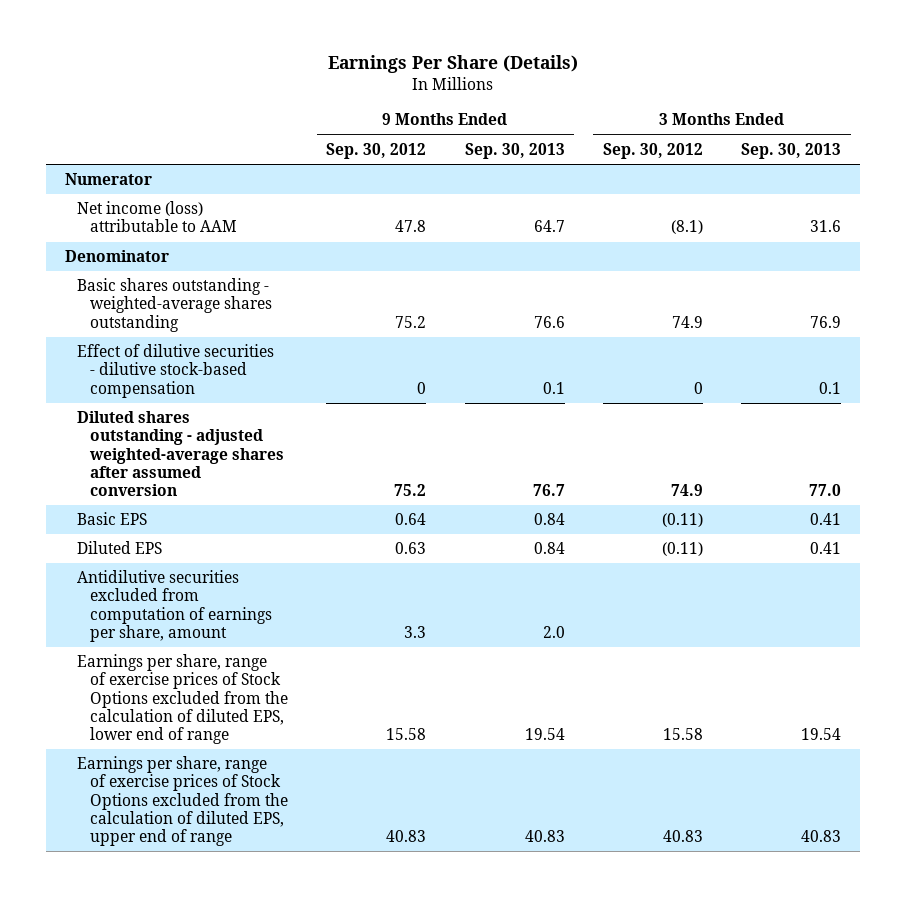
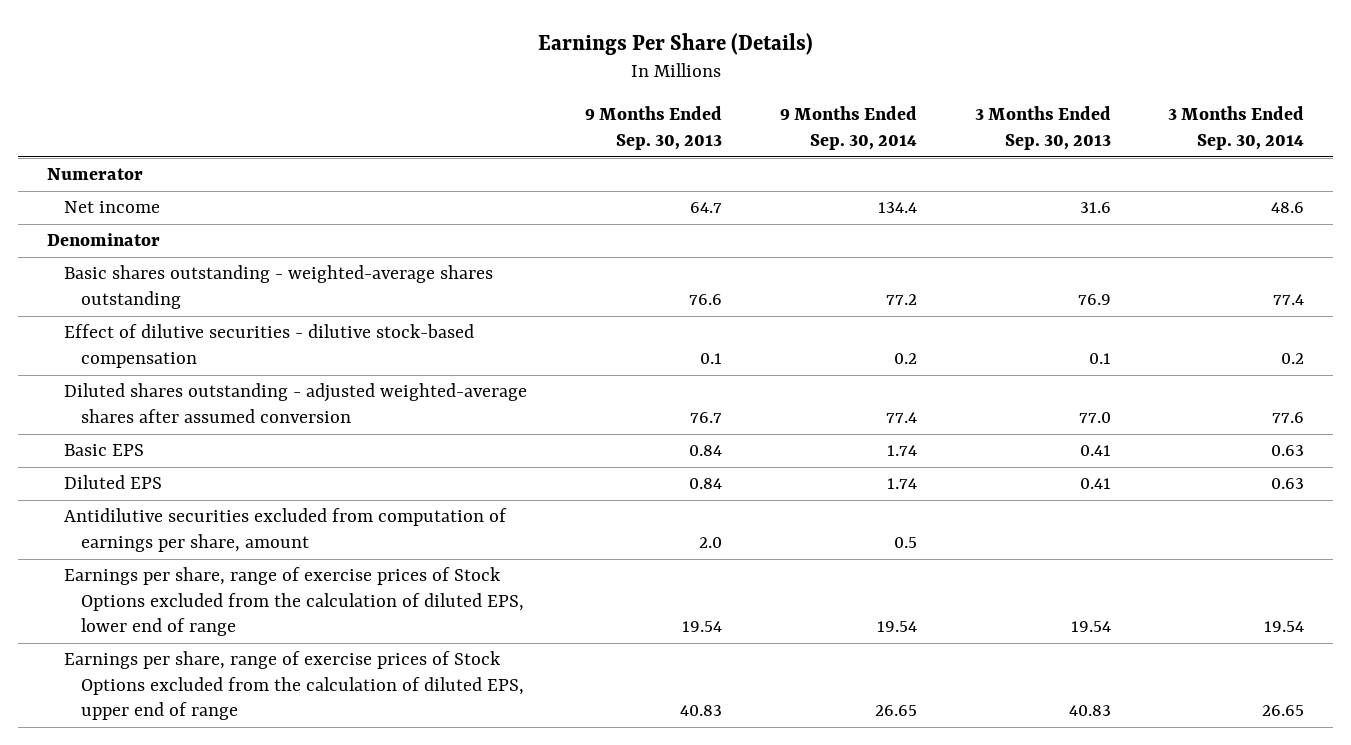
- | 9 Months Ended Sep. 30, 2012 | 9 Months Ended Sep. 30, 2013 | 3 Months Ended Sep. 30, 2012 | 3 Months Ended Sep. 30, 2013
+ | 9 Months Ended Sep. 30, 2013 | 9 Months Ended Sep. 30, 2014 | 3 Months Ended Sep. 30, 2013 | 3 Months Ended Sep. 30, 2014
- Net income (loss) attributable to AAM | 47.8 | 64.7 | (8.1) | 31.6
+ Net income | 64.7 | 134.4 | 31.6 | 48.6

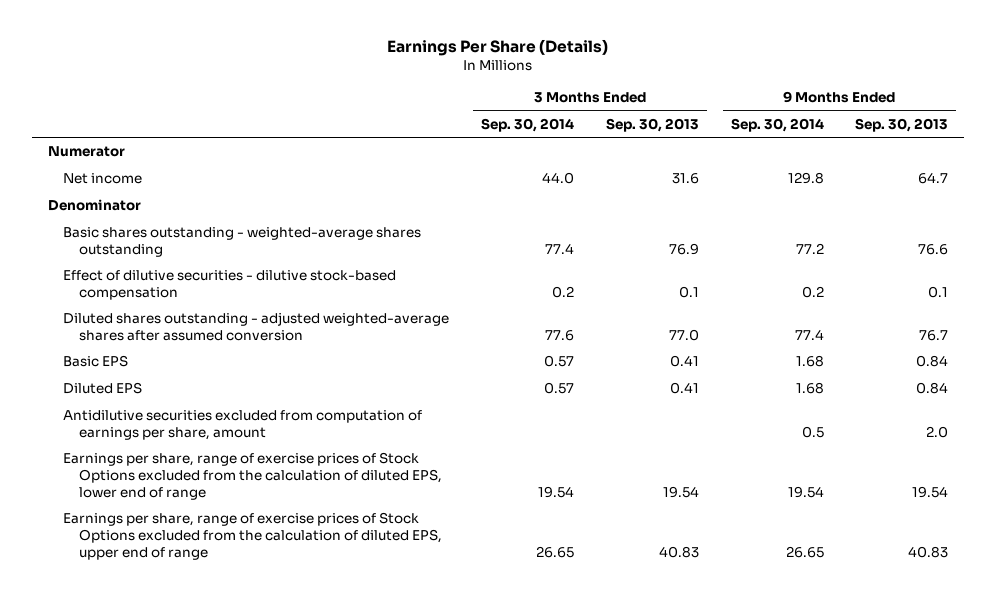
- | 9 Months Ended Sep. 30, 2013 | 9 Months Ended Sep. 30, 2014 | 3 Months Ended Sep. 30, 2013 | 3 Months Ended Sep. 30, 2014
+ | 3 Months Ended Sep. 30, 2014 | 3 Months Ended Sep. 30, 2013 | 9 Months Ended Sep. 30, 2014 | 9 Months Ended Sep. 30, 2013
- Net income | 64.7 | 134.4 | 31.6 | 48.6
+ Net income | 44.0 | 31.6 | 129.8 | 64.7
- Basic EPS | 0.84 | 1.74 | 0.41 | 0.63
- Diluted EPS | 0.84 | 1.74 | 0.41 | 0.63
+ Basic EPS | 0.57 | 0.41 | 1.68 | 0.84
+ Diluted EPS | 0.57 | 0.41 | 1.68 | 0.84

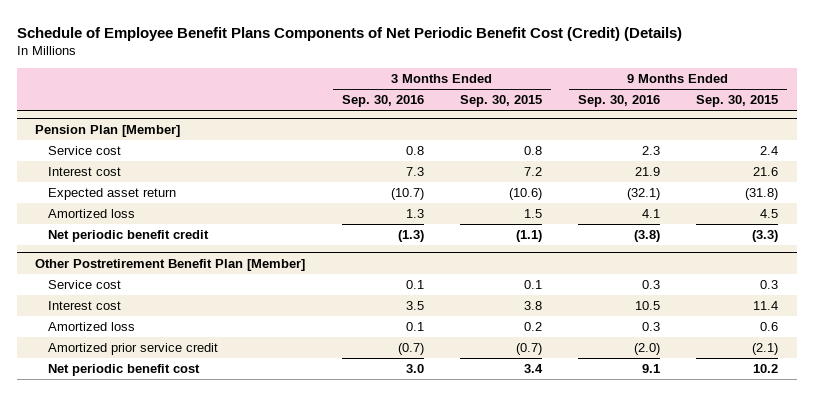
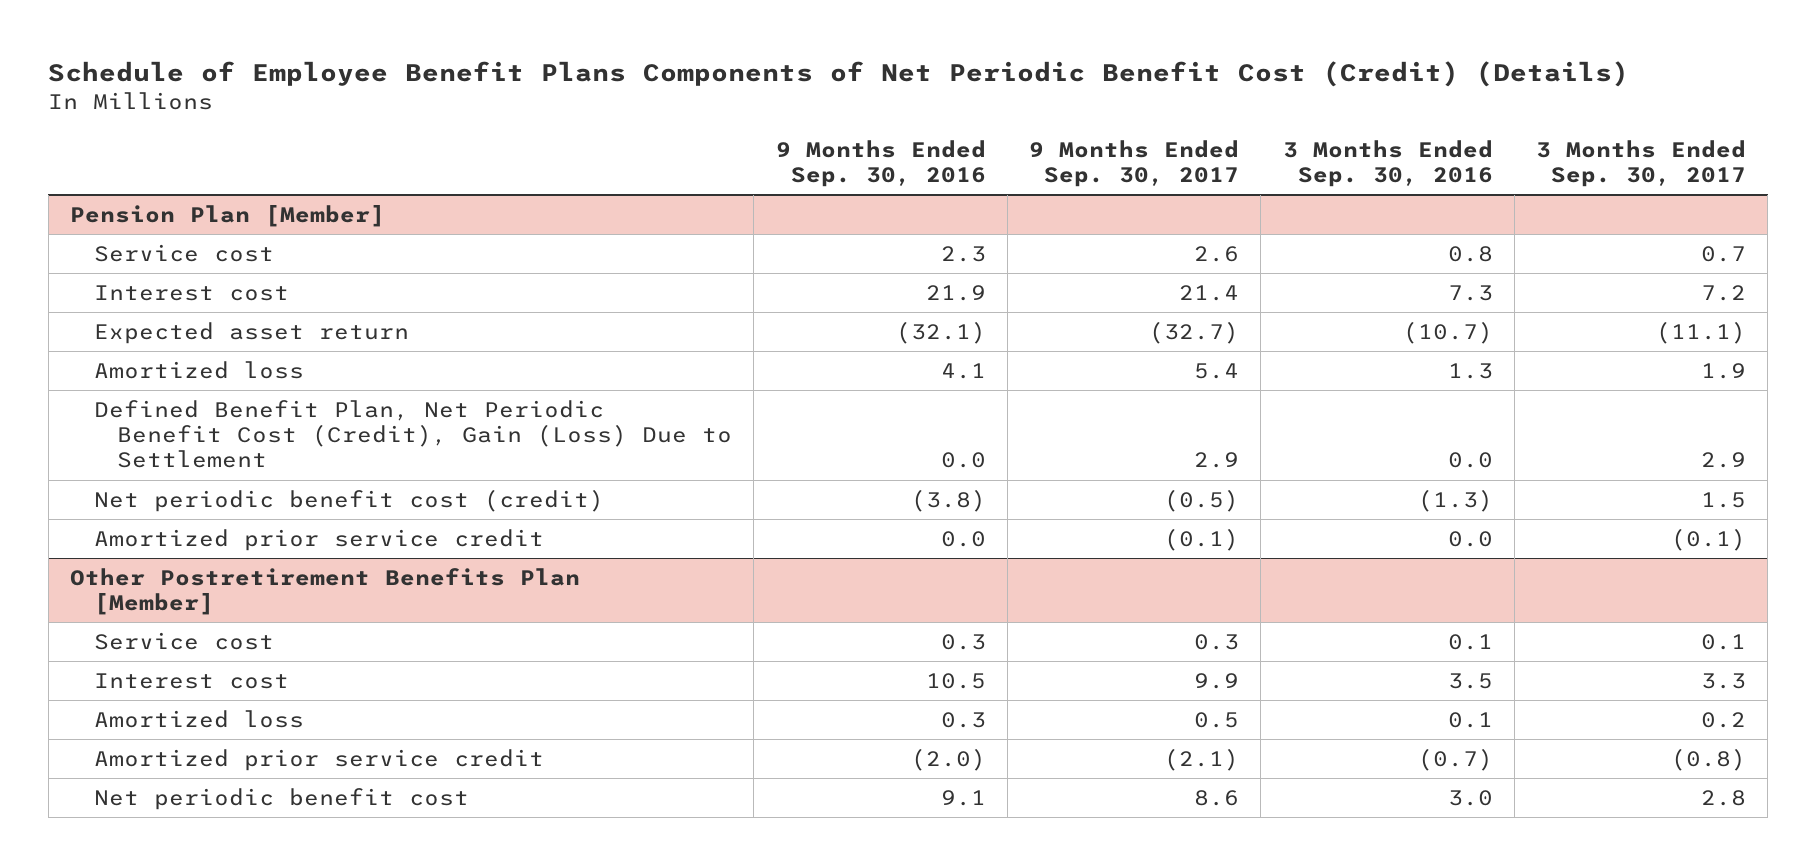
- | 3 Months Ended Sep. 30, 2016 | 3 Months Ended Sep. 30, 2015 | 9 Months Ended Sep. 30, 2016 | 9 Months Ended Sep. 30, 2015
+ | 9 Months Ended Sep. 30, 2016 | 9 Months Ended Sep. 30, 2017 | 3 Months Ended Sep. 30, 2016 | 3 Months Ended Sep. 30, 2017
@ Pension Plan [Member]
- Net periodic benefit credit | (1.3) | (1.1) | (3.8) | (3.3)
- Other Postretirement Benefit Plan [Member]
@ Pension Plan [Member]
+ Defined Benefit Plan, Net Periodic Benefit Cost (Credit), Gain (Loss) Due to Settlement | 0.0 | 2.9 | 0.0 | 2.9
+ Net periodic benefit cost (credit) | (3.8) | (0.5) | (1.3) | 1.5
+ Amortized prior service credit | 0.0 | (0.1) | 0.0 | (0.1)
+ Other Postretirement Benefits Plan [Member]

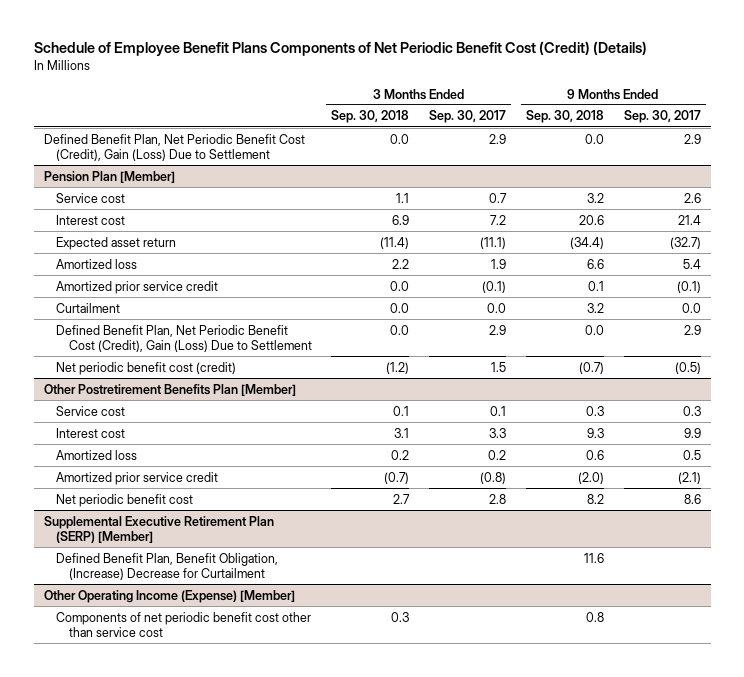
- | 9 Months Ended Sep. 30, 2016 | 9 Months Ended Sep. 30, 2017 | 3 Months Ended Sep. 30, 2016 | 3 Months Ended Sep. 30, 2017
+ | 3 Months Ended Sep. 30, 2018 | 3 Months Ended Sep. 30, 2017 | 9 Months Ended Sep. 30, 2018 | 9 Months Ended Sep. 30, 2017
+ Defined Benefit Plan, Net Periodic Benefit Cost (Credit), Gain (Loss) Due to Settlement | 0.0 | 2.9 | 0.0 | 2.9
@ Pension Plan [Member]
moved up: Amortized prior service credit | 0.0 | (0.1) | 0.1 | (0.1)
+ Curtailment | 0.0 | 0.0 | 3.2 | 0.0
+ Supplemental Executive Retirement Plan (SERP) [Member]
+ Defined Benefit Plan, Benefit Obligation, (Increase) Decrease for Curtailment | | | 11.6 |
+ Other Operating Income (Expense) [Member]
+ Components of net periodic benefit cost other than service cost | 0.3 | | 0.8 |

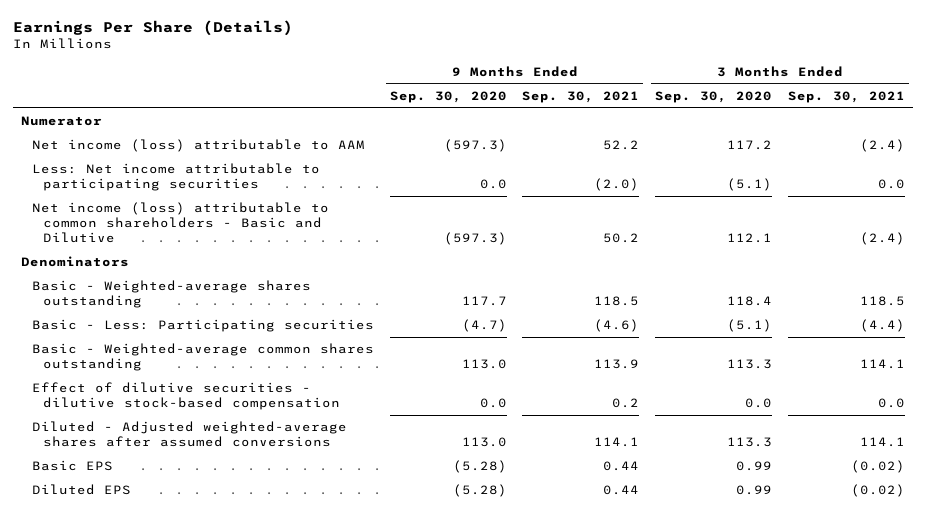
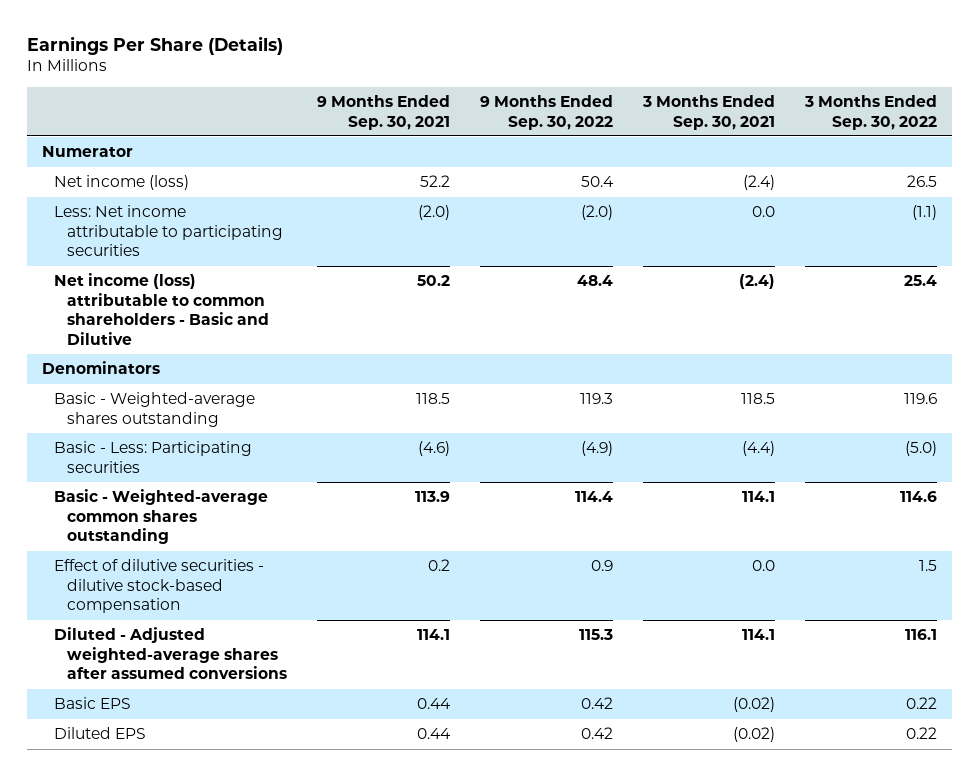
- | 9 Months Ended Sep. 30, 2020 | 9 Months Ended Sep. 30, 2021 | 3 Months Ended Sep. 30, 2020 | 3 Months Ended Sep. 30, 2021
+ | 9 Months Ended Sep. 30, 2021 | 9 Months Ended Sep. 30, 2022 | 3 Months Ended Sep. 30, 2021 | 3 Months Ended Sep. 30, 2022
- Net income (loss) attributable to AAM | (597.3) | 52.2 | 117.2 | (2.4)
+ Net income (loss) | 52.2 | 50.4 | (2.4) | 26.5

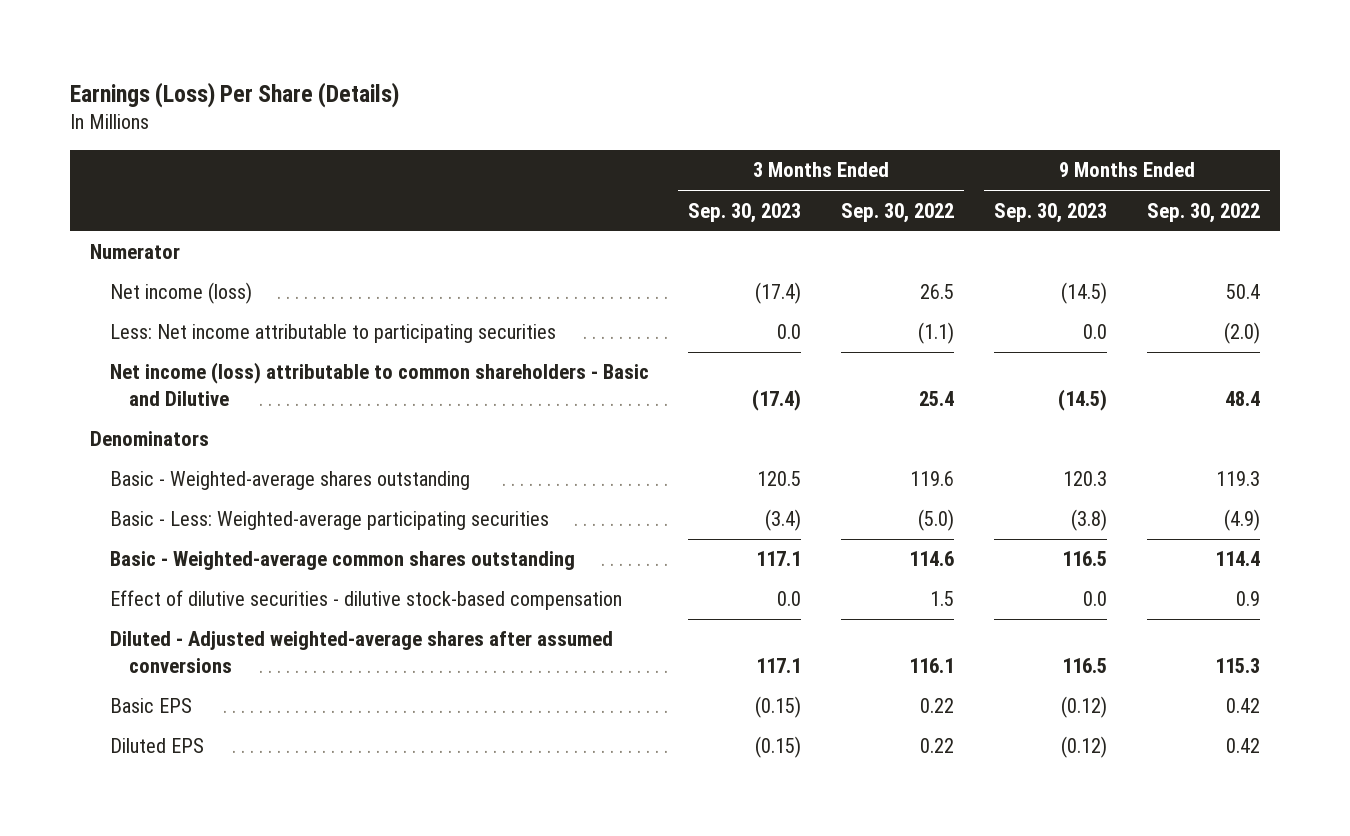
- Earnings Per Share (Details)
+ Earnings (Loss) Per Share (Details)
- | 9 Months Ended Sep. 30, 2021 | 9 Months Ended Sep. 30, 2022 | 3 Months Ended Sep. 30, 2021 | 3 Months Ended Sep. 30, 2022
+ | 3 Months Ended Sep. 30, 2023 | 3 Months Ended Sep. 30, 2022 | 9 Months Ended Sep. 30, 2023 | 9 Months Ended Sep. 30, 2022
- Basic - Less: Participating securities | (4.6) | (4.9) | (4.4) | (5.0)
+ Basic - Less: Weighted-average participating securities | (3.4) | (5.0) | (3.8) | (4.9)

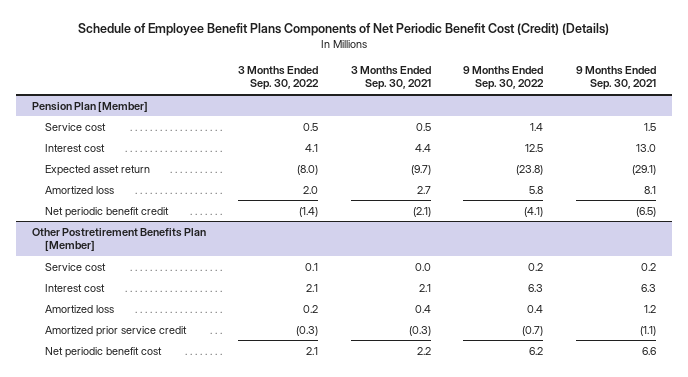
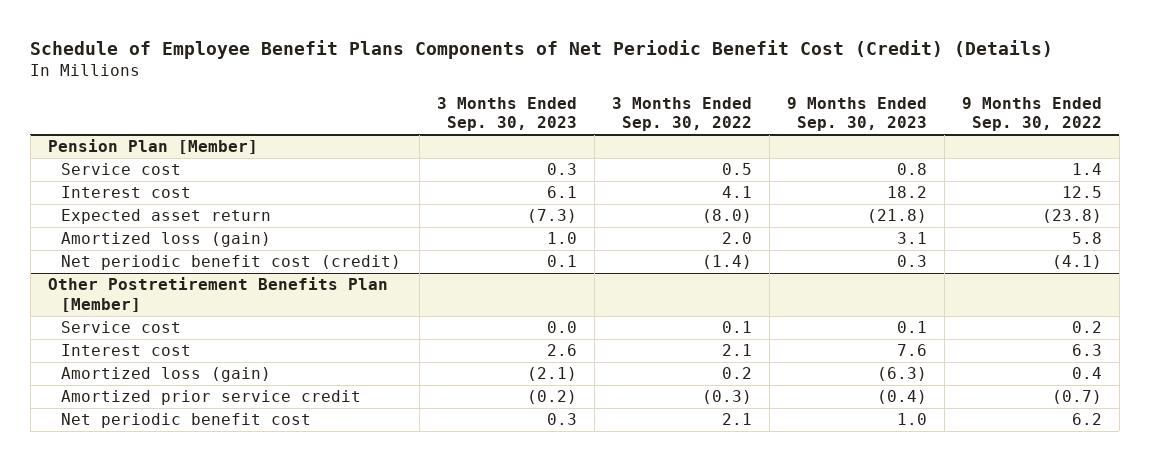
- | 3 Months Ended Sep. 30, 2022 | 3 Months Ended Sep. 30, 2021 | 9 Months Ended Sep. 30, 2022 | 9 Months Ended Sep. 30, 2021
+ | 3 Months Ended Sep. 30, 2023 | 3 Months Ended Sep. 30, 2022 | 9 Months Ended Sep. 30, 2023 | 9 Months Ended Sep. 30, 2022
@ Pension Plan [Member]
- Amortized loss | 2.0 | 2.7 | 5.8 | 8.1
- Net periodic benefit credit | (1.4) | (2.1) | (4.1) | (6.5)
+ Amortized loss (gain) | 1.0 | 2.0 | 3.1 | 5.8
+ Net periodic benefit cost (credit) | 0.1 | (1.4) | 0.3 | (4.1)
@ Other Postretirement Benefits Plan [Member]
- Amortized loss | 0.2 | 0.4 | 0.4 | 1.2
+ Amortized loss (gain) | (2.1) | 0.2 | (6.3) | 0.4

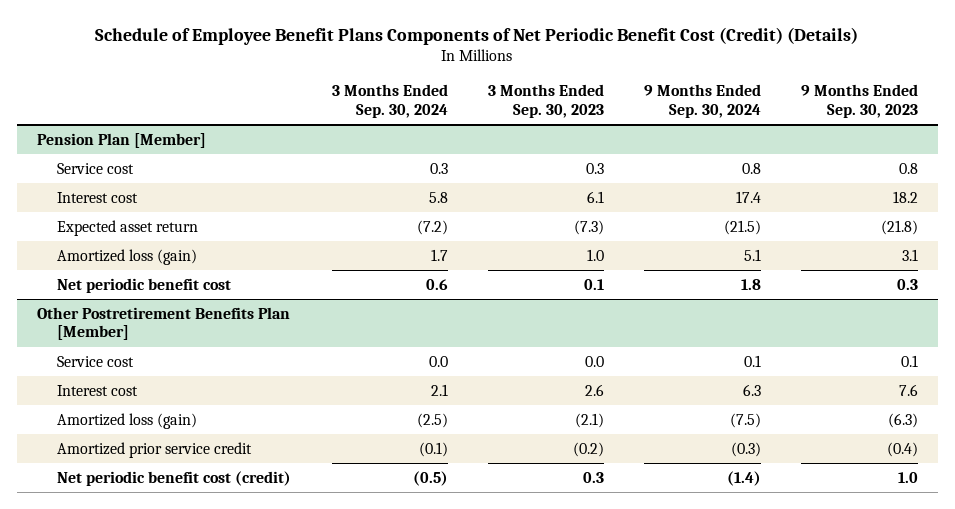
- | 3 Months Ended Sep. 30, 2023 | 3 Months Ended Sep. 30, 2022 | 9 Months Ended Sep. 30, 2023 | 9 Months Ended Sep. 30, 2022
+ | 3 Months Ended Sep. 30, 2024 | 3 Months Ended Sep. 30, 2023 | 9 Months Ended Sep. 30, 2024 | 9 Months Ended Sep. 30, 2023
@ Pension Plan [Member]
- Net periodic benefit cost (credit) | 0.1 | (1.4) | 0.3 | (4.1)
+ Net periodic benefit cost | 0.6 | 0.1 | 1.8 | 0.3
@ Other Postretirement Benefits Plan [Member]
- Net periodic benefit cost | 0.3 | 2.1 | 1.0 | 6.2
+ Net periodic benefit cost (credit) | (0.5) | 0.3 | (1.4) | 1.0

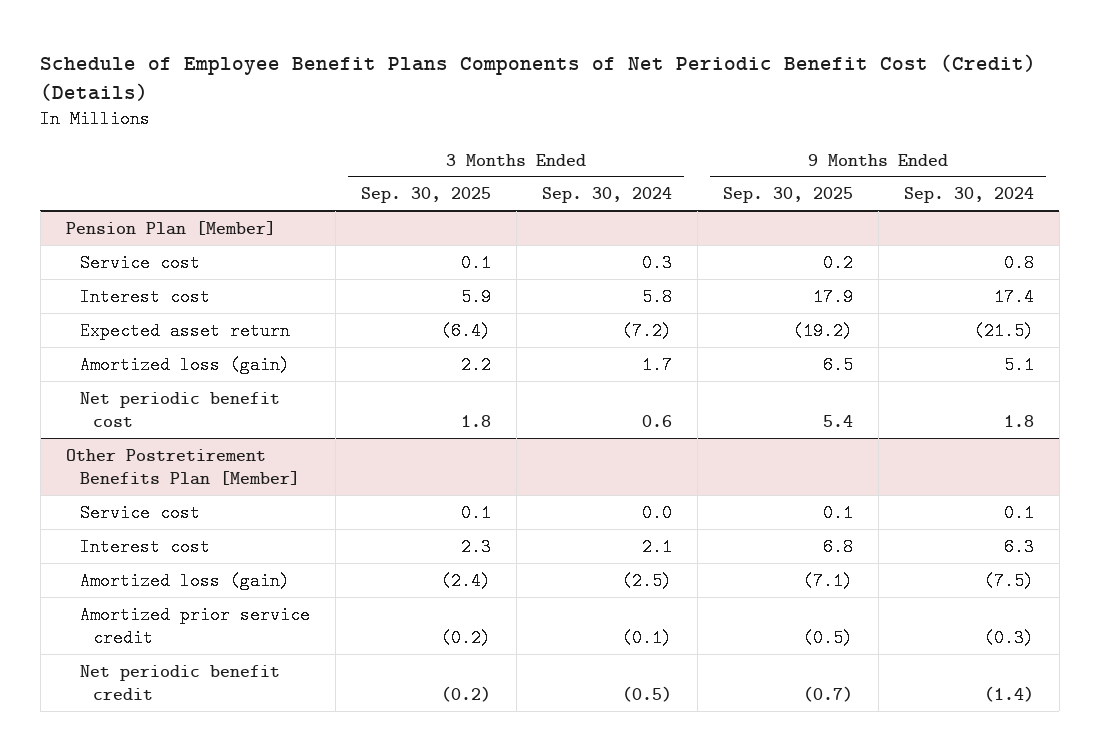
- | 3 Months Ended Sep. 30, 2024 | 3 Months Ended Sep. 30, 2023 | 9 Months Ended Sep. 30, 2024 | 9 Months Ended Sep. 30, 2023
+ | 3 Months Ended Sep. 30, 2025 | 3 Months Ended Sep. 30, 2024 | 9 Months Ended Sep. 30, 2025 | 9 Months Ended Sep. 30, 2024
@ Other Postretirement Benefits Plan [Member]
- Net periodic benefit cost (credit) | (0.5) | 0.3 | (1.4) | 1.0
+ Net periodic benefit credit | (0.2) | (0.5) | (0.7) | (1.4)

